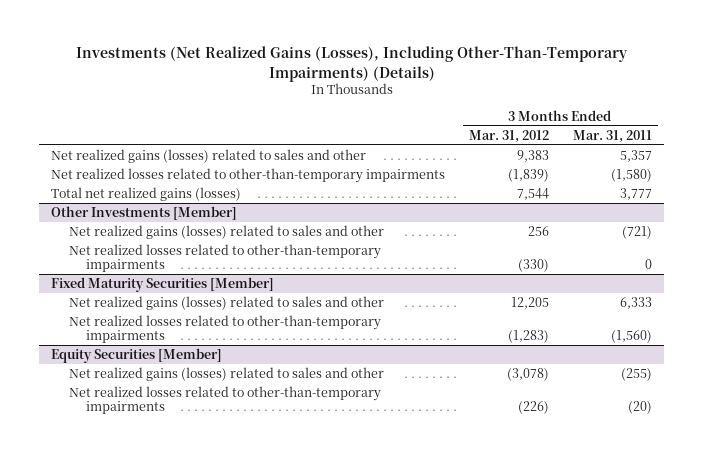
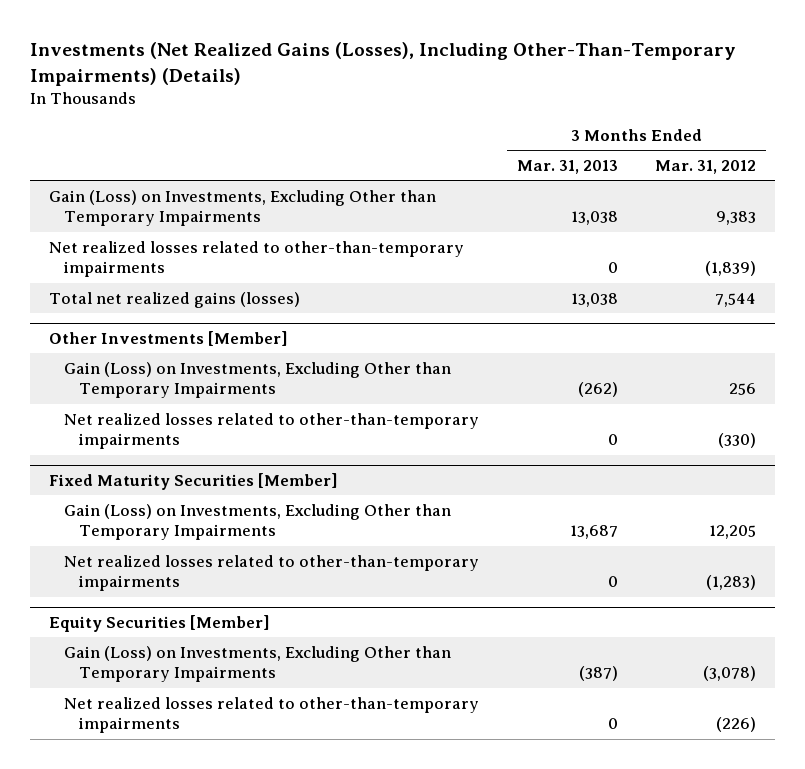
- | 3 Months Ended Mar. 31, 2012 | 3 Months Ended Mar. 31, 2011
+ | 3 Months Ended Mar. 31, 2013 | 3 Months Ended Mar. 31, 2012
- Net realized gains (losses) related to sales and other | 9,383 | 5,357
+ Gain (Loss) on Investments, Excluding Other than Temporary Impairments | 13,038 | 9,383
@ Other Investments [Member]
- Net realized gains (losses) related to sales and other | 256 | (721)
+ Gain (Loss) on Investments, Excluding Other than Temporary Impairments | (262) | 256
@ Fixed Maturity Securities [Member]
- Net realized gains (losses) related to sales and other | 12,205 | 6,333
+ Gain (Loss) on Investments, Excluding Other than Temporary Impairments | 13,687 | 12,205
@ Equity Securities [Member]
- Net realized gains (losses) related to sales and other | (3,078) | (255)
+ Gain (Loss) on Investments, Excluding Other than Temporary Impairments | (387) | (3,078)

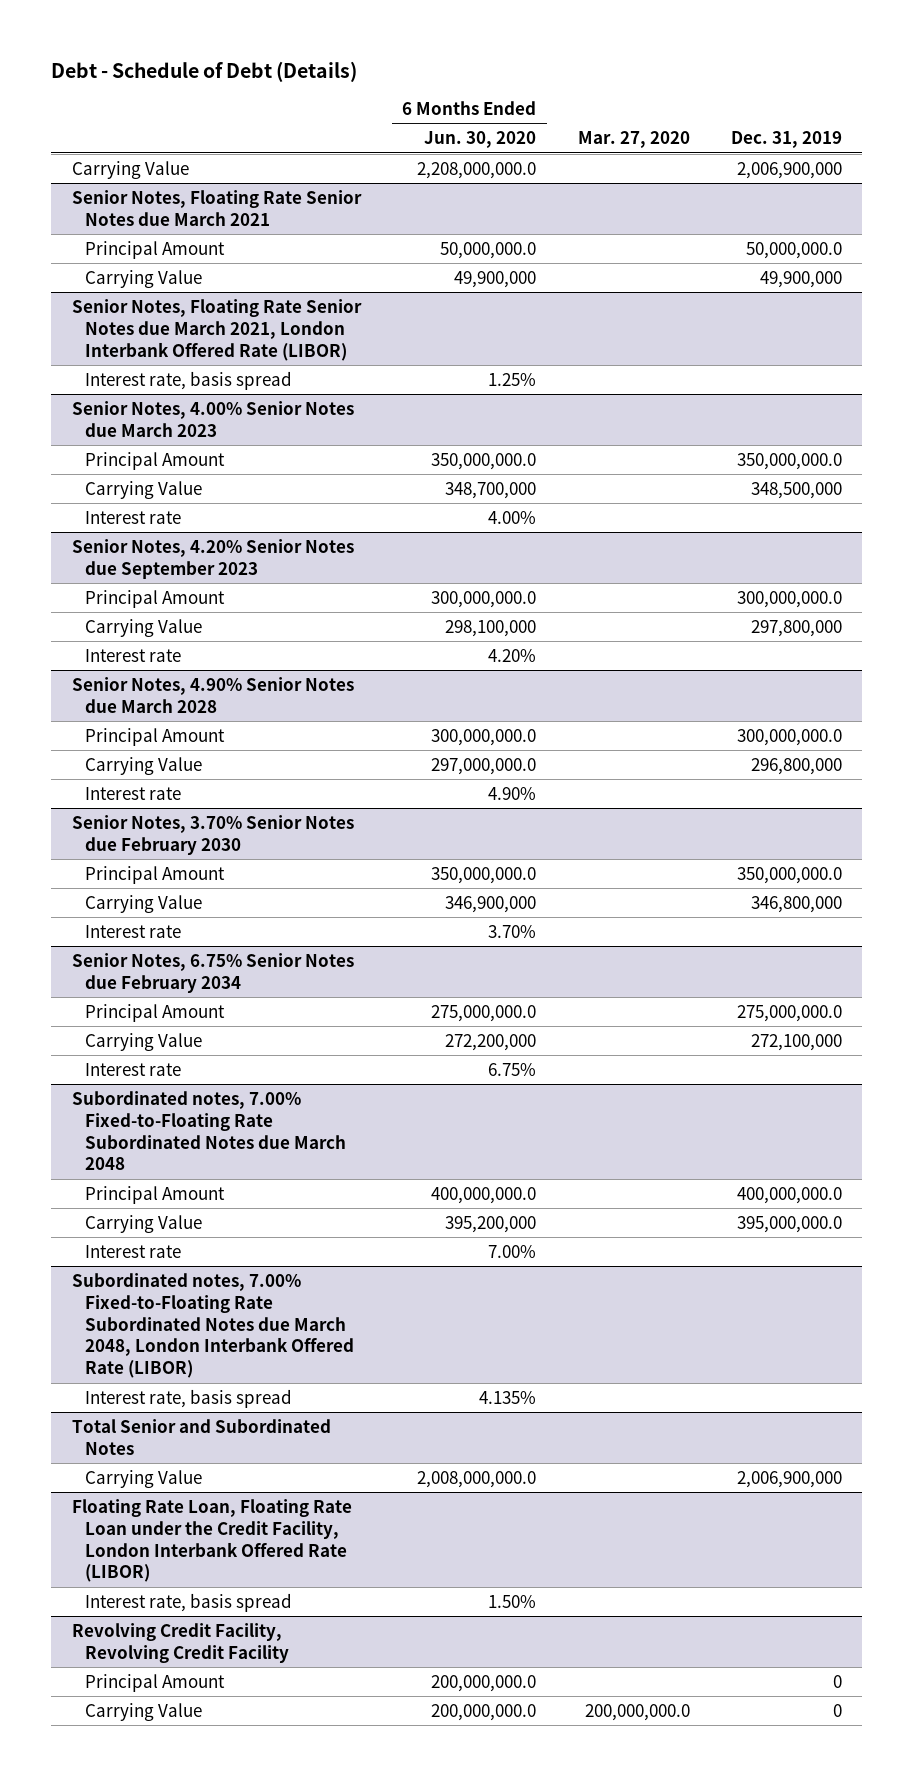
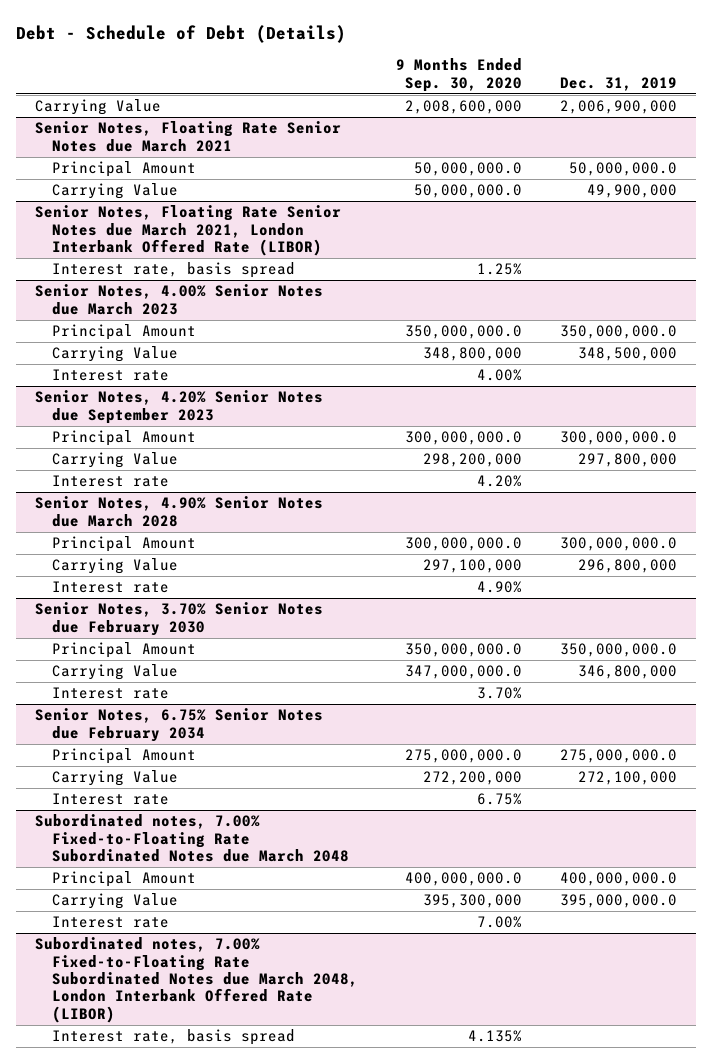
- | 6 Months Ended Jun. 30, 2020 | Mar. 27, 2020 | Dec. 31, 2019
+ | 9 Months Ended Sep. 30, 2020 | Dec. 31, 2019
- Total Senior and Subordinated Notes
- Carrying Value | 2,008,000,000.0 | | 2,006,900,000
- Floating Rate Loan, Floating Rate Loan under the Credit Facility, London Interbank Offered Rate (LIBOR)
- Interest rate, basis spread | 1.50% | |
- Revolving Credit Facility, Revolving Credit Facility
- Principal Amount | 200,000,000.0 | | 0
- Carrying Value | 200,000,000.0 | 200,000,000.0 | 0

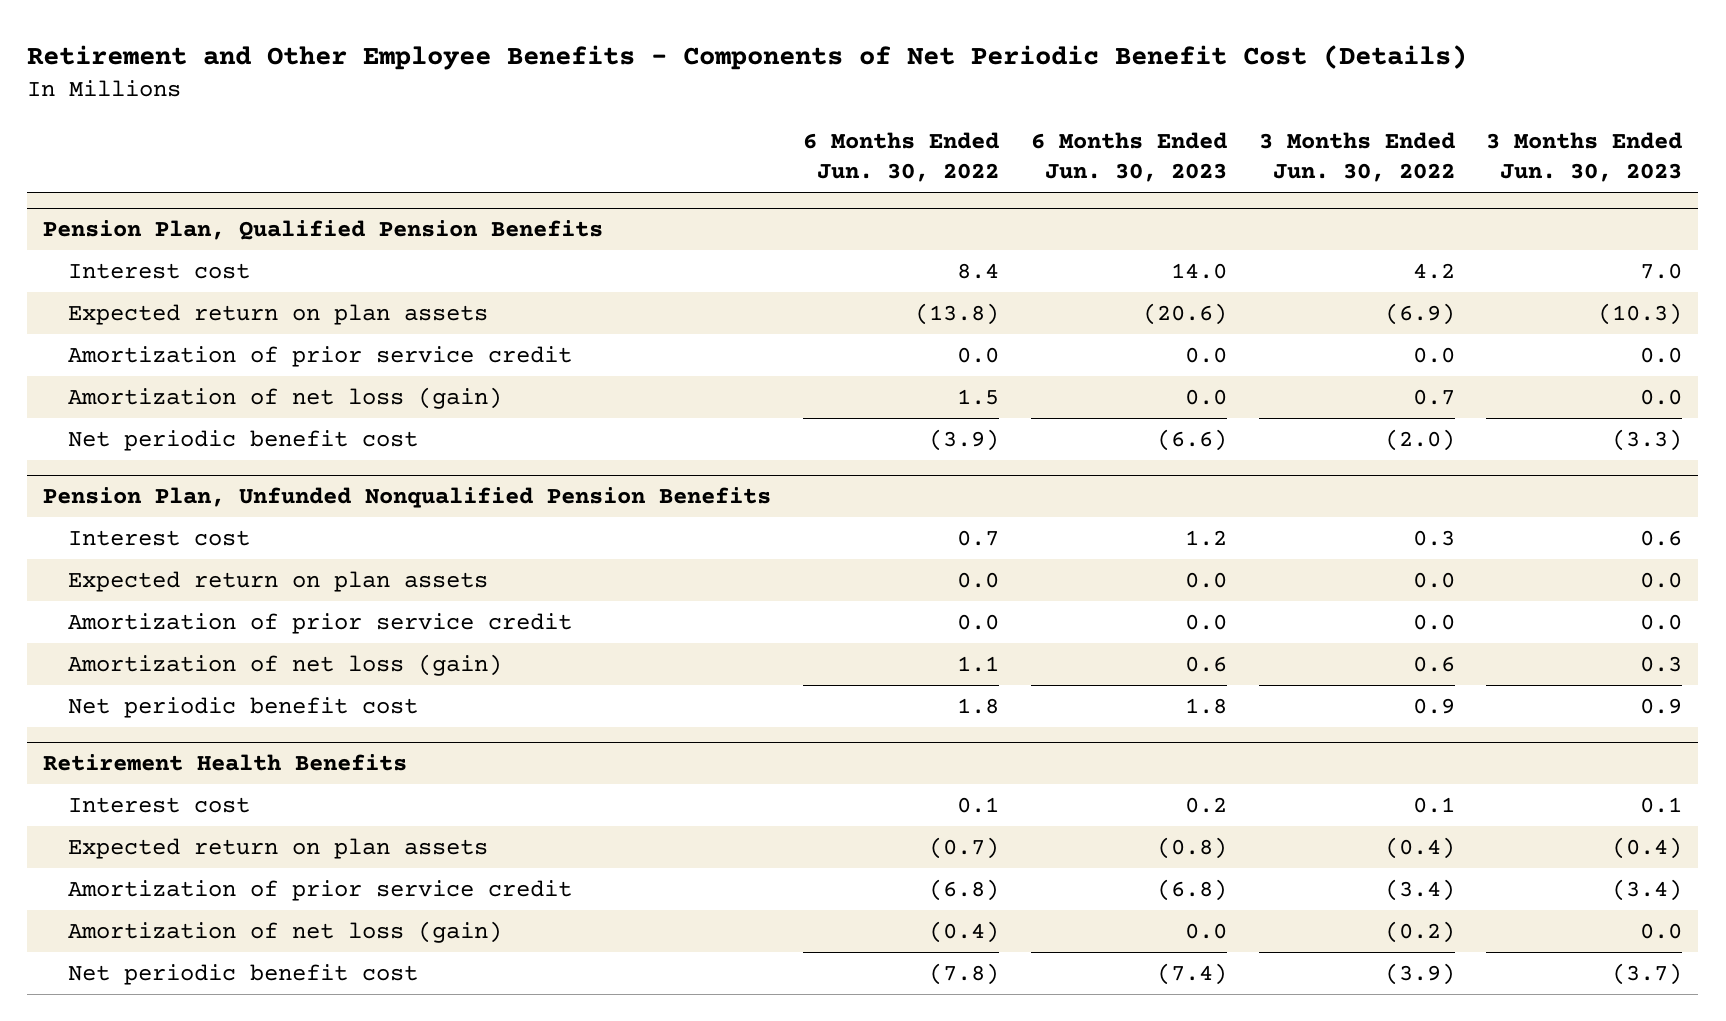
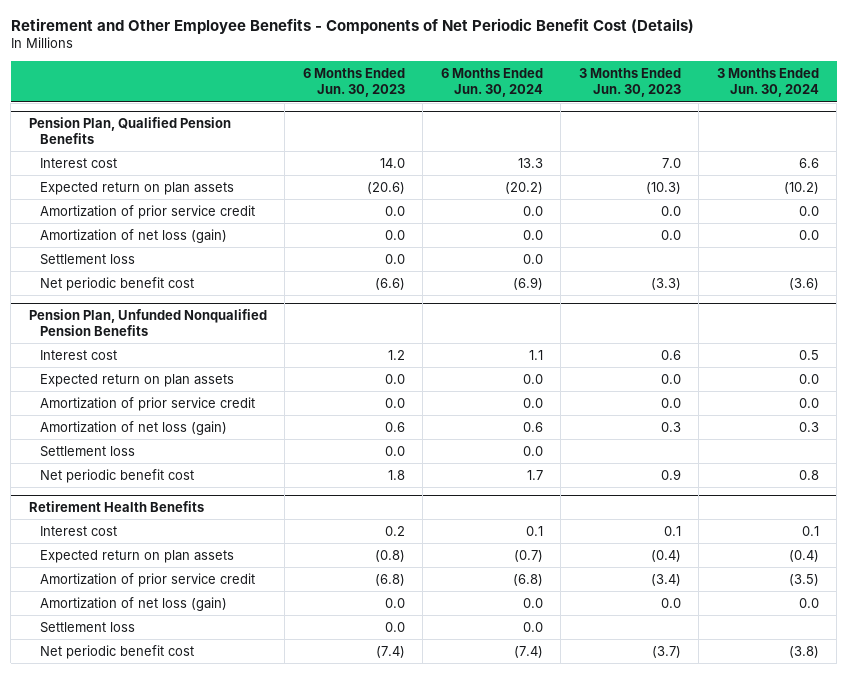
- | 6 Months Ended Jun. 30, 2022 | 6 Months Ended Jun. 30, 2023 | 3 Months Ended Jun. 30, 2022 | 3 Months Ended Jun. 30, 2023
+ | 6 Months Ended Jun. 30, 2023 | 6 Months Ended Jun. 30, 2024 | 3 Months Ended Jun. 30, 2023 | 3 Months Ended Jun. 30, 2024
@ Pension Plan, Qualified Pension Benefits
+ Settlement loss | 0.0 | 0.0 | |
@ Pension Plan, Unfunded Nonqualified Pension Benefits
+ Settlement loss | 0.0 | 0.0 | |
@ Retirement Health Benefits
+ Settlement loss | 0.0 | 0.0 | |

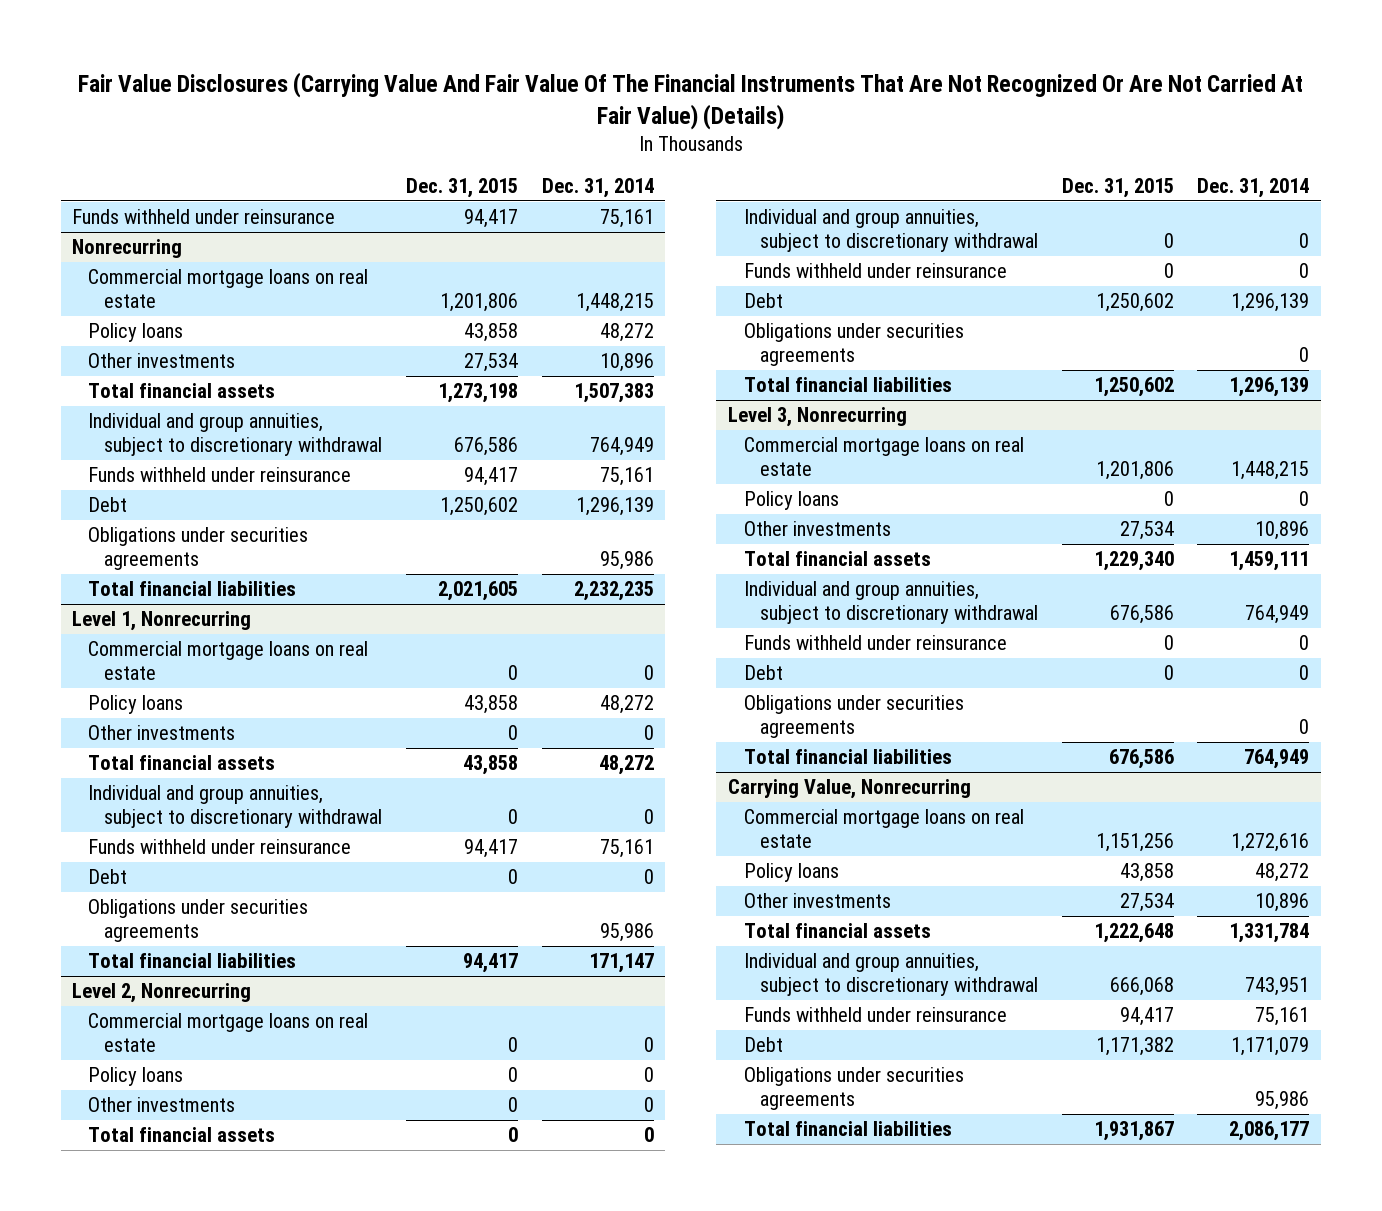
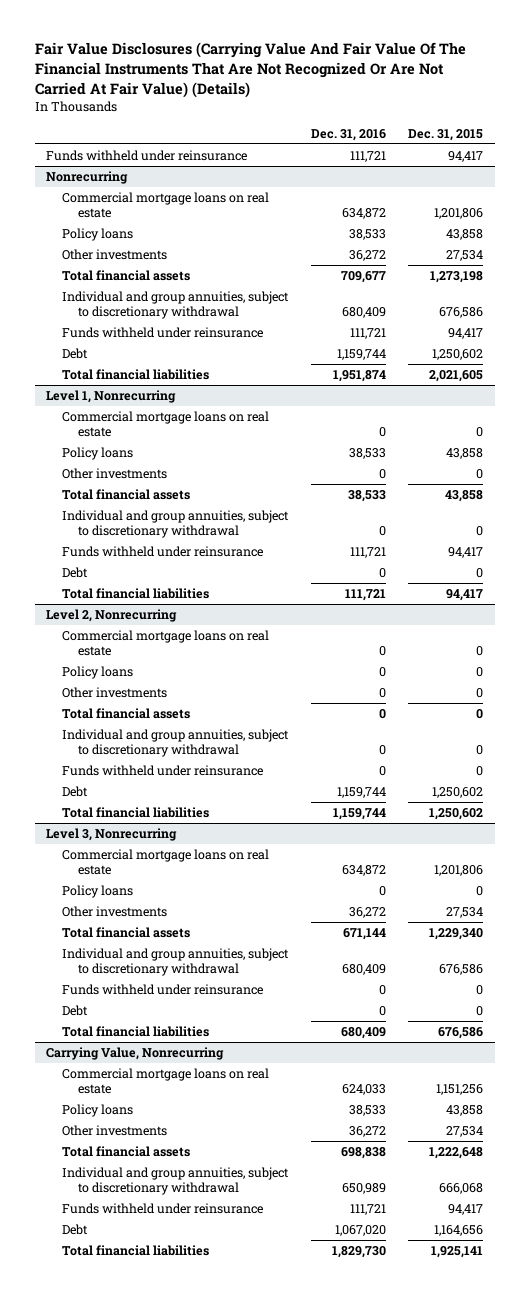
- | Dec. 31, 2015 | Dec. 31, 2014
+ | Dec. 31, 2016 | Dec. 31, 2015
@ Nonrecurring
- Obligations under securities agreements | | 95,986
@ Level 1, Nonrecurring
- Obligations under securities agreements | | 95,986
@ Level 2, Nonrecurring
- Obligations under securities agreements | | 0
@ Level 3, Nonrecurring
- Obligations under securities agreements | | 0
@ Carrying Value, Nonrecurring
- Debt | 1,171,382 | 1,171,079
- Obligations under securities agreements | | 95,986
- Total financial liabilities | 1,931,867 | 2,086,177
+ Debt | 1,067,020 | 1,164,656
+ Total financial liabilities | 1,829,730 | 1,925,141

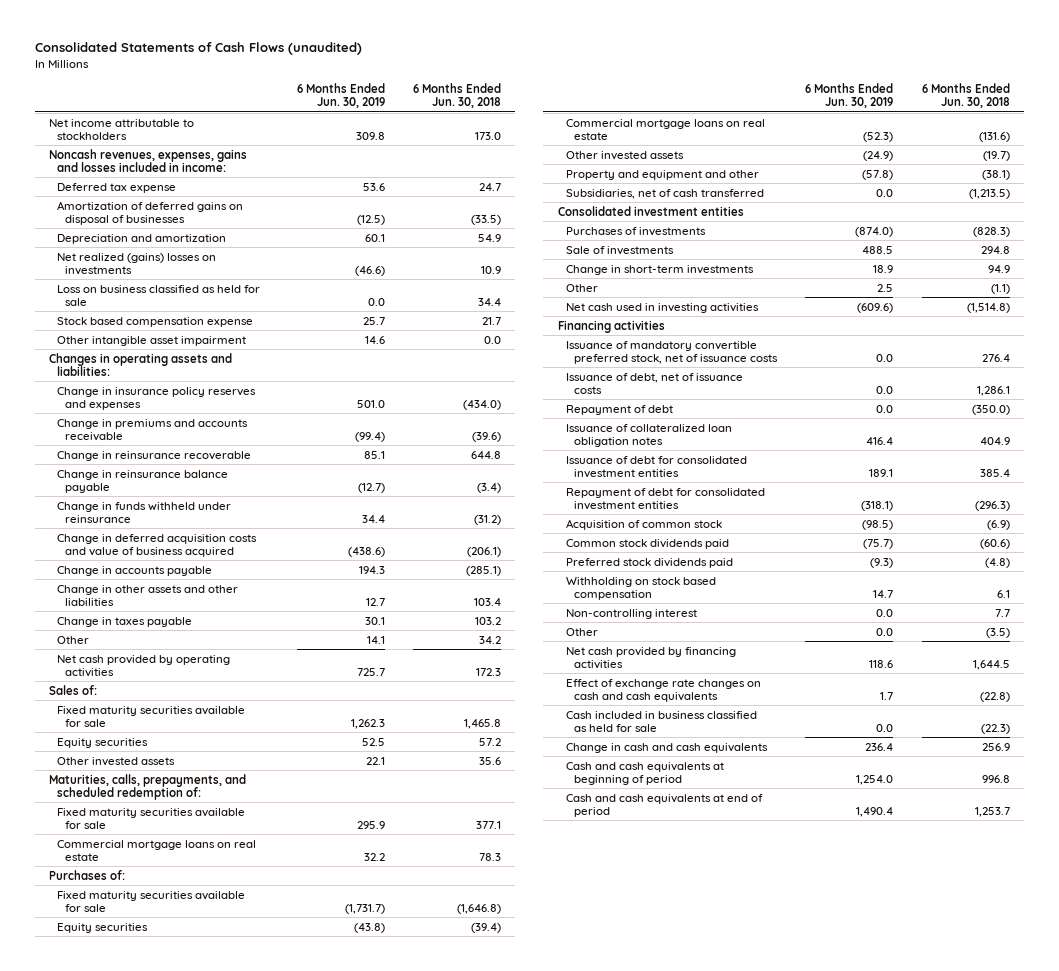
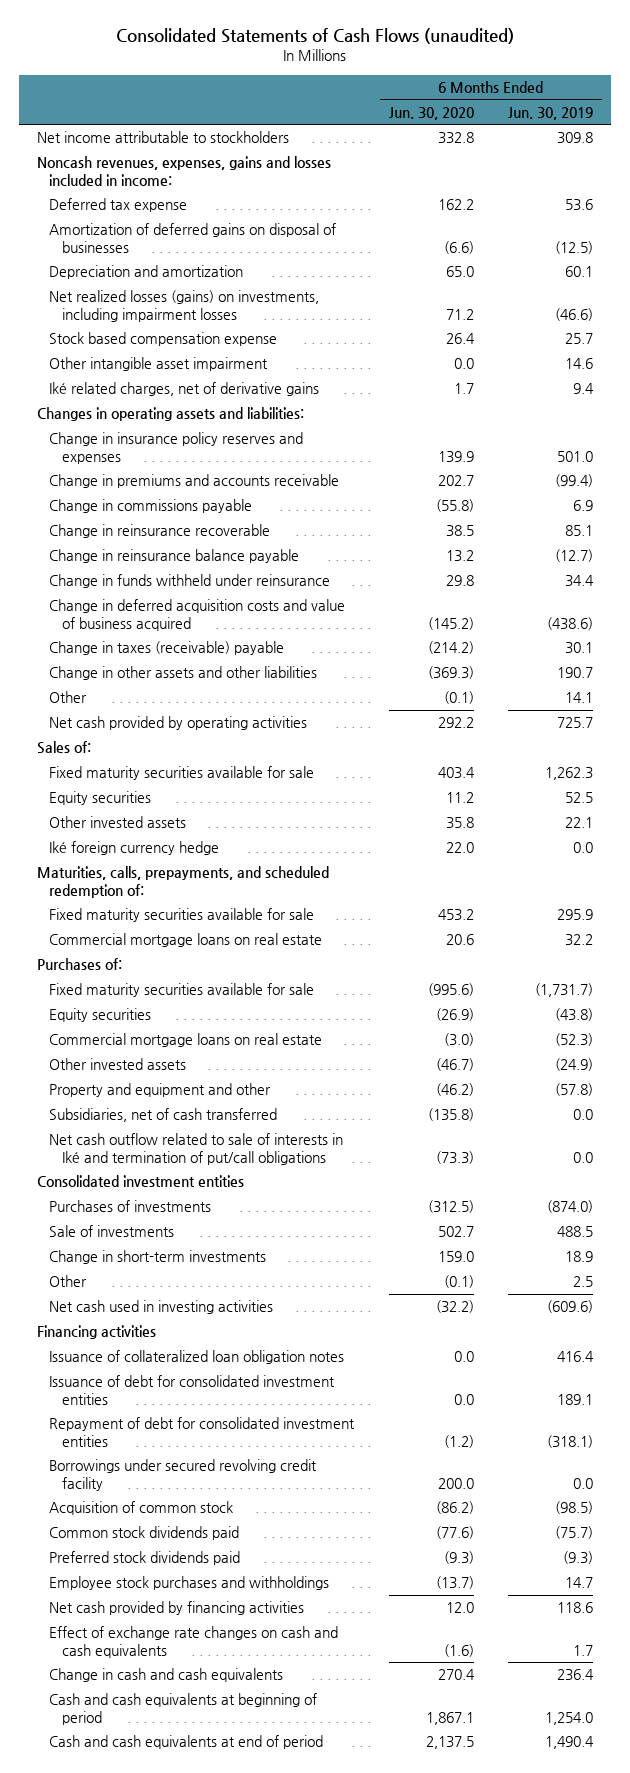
- | 6 Months Ended Jun. 30, 2019 | 6 Months Ended Jun. 30, 2018
+ | 6 Months Ended Jun. 30, 2020 | 6 Months Ended Jun. 30, 2019
- Net realized (gains) losses on investments | (46.6) | 10.9
- Loss on business classified as held for sale | 0.0 | 34.4
+ Net realized losses (gains) on investments, including impairment losses | 71.2 | (46.6)
+ Iké related charges, net of derivative gains | 1.7 | 9.4
+ Change in commissions payable | (55.8) | 6.9
- Change in accounts payable | 194.3 | (285.1)
- Change in other assets and other liabilities | 12.7 | 103.4
- Change in taxes payable | 30.1 | 103.2
+ Change in taxes (receivable) payable | (214.2) | 30.1
+ Change in other assets and other liabilities | (369.3) | 190.7
+ Iké foreign currency hedge | 22.0 | 0.0
+ Net cash outflow related to sale of interests in Iké and termination of put/call obligations | (73.3) | 0.0
- Issuance of mandatory convertible preferred stock, net of issuance costs | 0.0 | 276.4
- Issuance of debt, net of issuance costs | 0.0 | 1,286.1
- Repayment of debt | 0.0 | (350.0)
+ Borrowings under secured revolving credit facility | 200.0 | 0.0
- Withholding on stock based compensation | 14.7 | 6.1
- Non-controlling interest | 0.0 | 7.7
- Other | 0.0 | (3.5)
+ Employee stock purchases and withholdings | (13.7) | 14.7
- Cash included in business classified as held for sale | 0.0 | (22.3)

